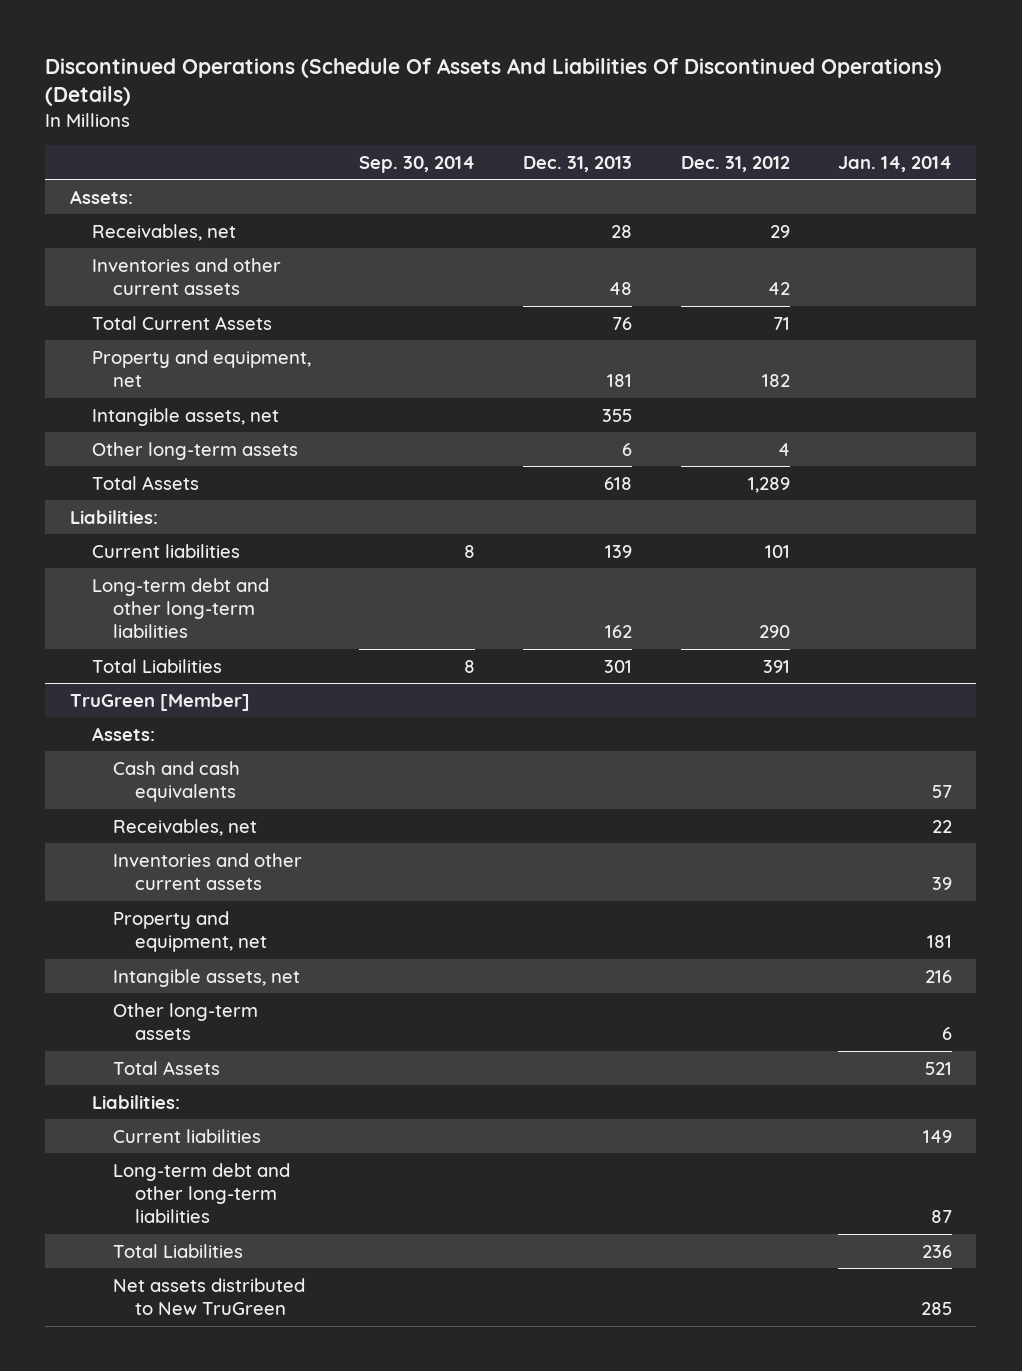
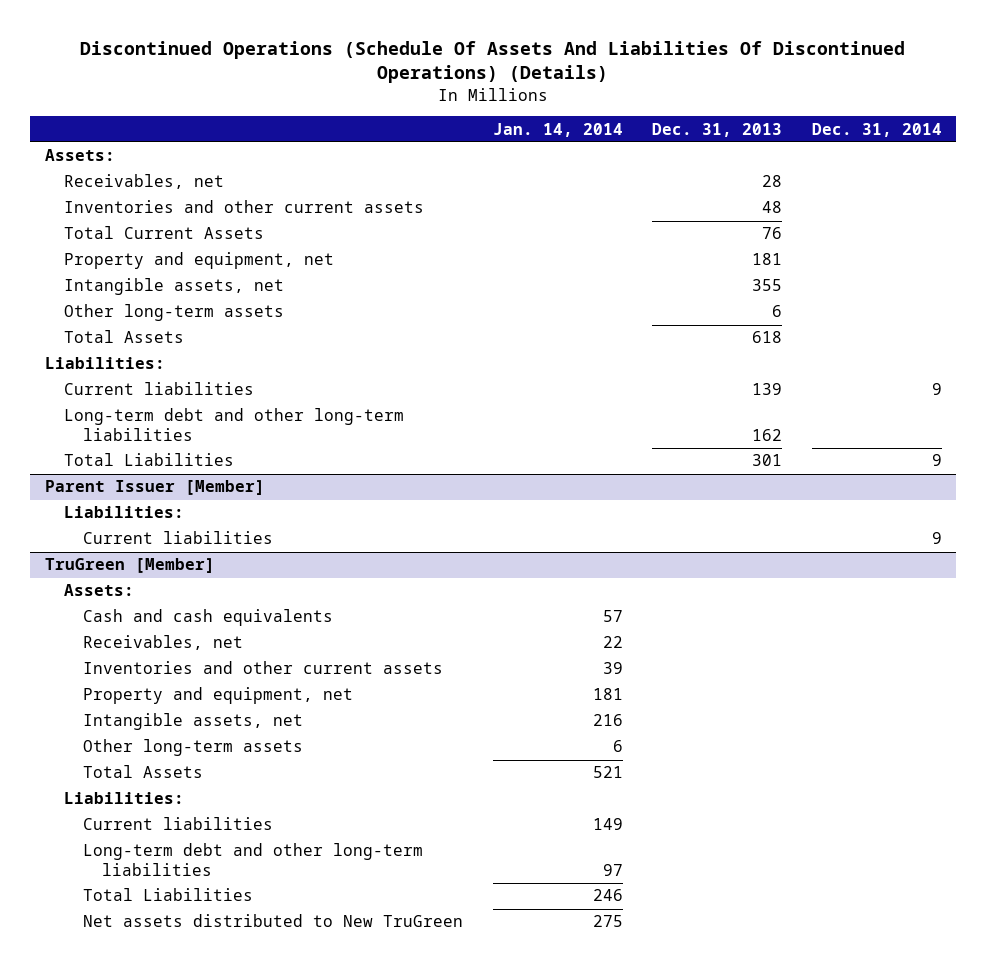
- | Sep. 30, 2014 | Dec. 31, 2013 | Dec. 31, 2012 | Jan. 14, 2014
+ | Jan. 14, 2014 | Dec. 31, 2013 | Dec. 31, 2014
+ Parent Issuer [Member]
+ Liabilities:
+ Current liabilities | | | 9
@ TruGreen [Member]
- Long-term debt and other long-term liabilities | | | | 87
- Total Liabilities | | | | 236
- Net assets distributed to New TruGreen | | | | 285
+ Long-term debt and other long-term liabilities | 97 | |
+ Total Liabilities | 246 | |
+ Net assets distributed to New TruGreen | 275 | |

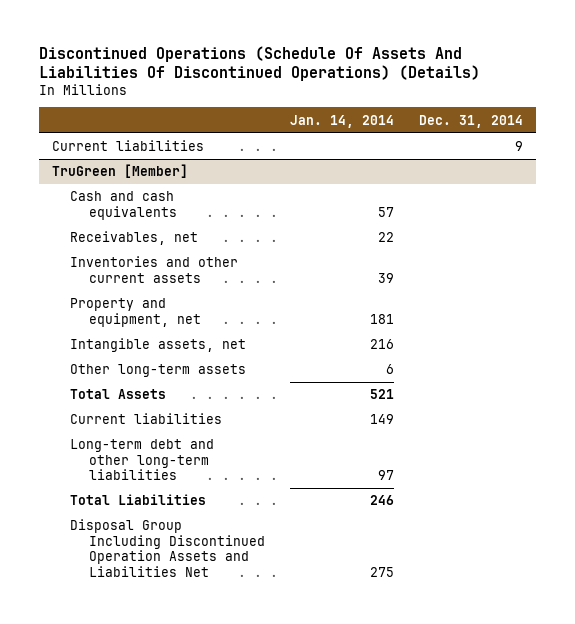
- | Jan. 14, 2014 | Dec. 31, 2013 | Dec. 31, 2014
+ | Jan. 14, 2014 | Dec. 31, 2014
- Assets:
- Receivables, net | | 28 |
- Inventories and other current assets | | 48 |
- Total Current Assets | | 76 |
- Property and equipment, net | | 181 |
- Intangible assets, net | | 355 |
- Other long-term assets | | 6 |
- Total Assets | | 618 |
- Liabilities:
- Long-term debt and other long-term liabilities | | 162 |
- Total Liabilities | | 301 | 9
- Parent Issuer [Member]
- Liabilities:
- Current liabilities | | | 9
@ TruGreen [Member]
- Assets:
- Liabilities:
- Net assets distributed to New TruGreen | 275 | |
+ Disposal Group Including Discontinued Operation Assets and Liabilities Net | 275 |

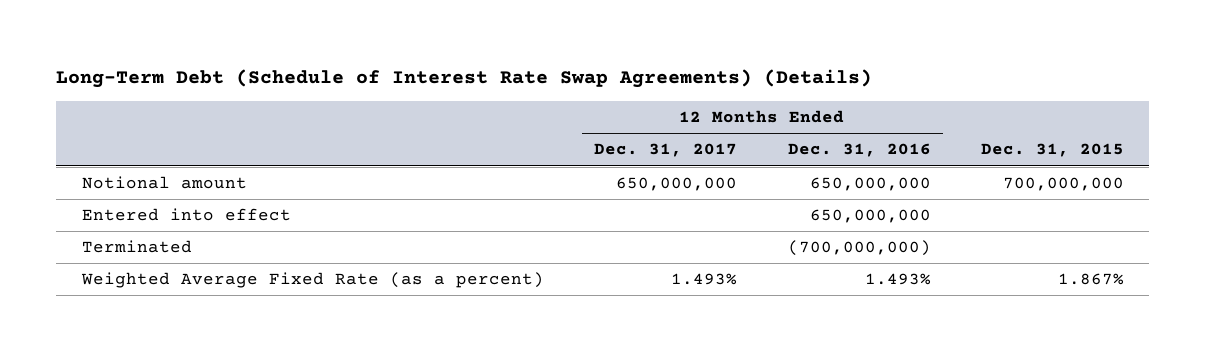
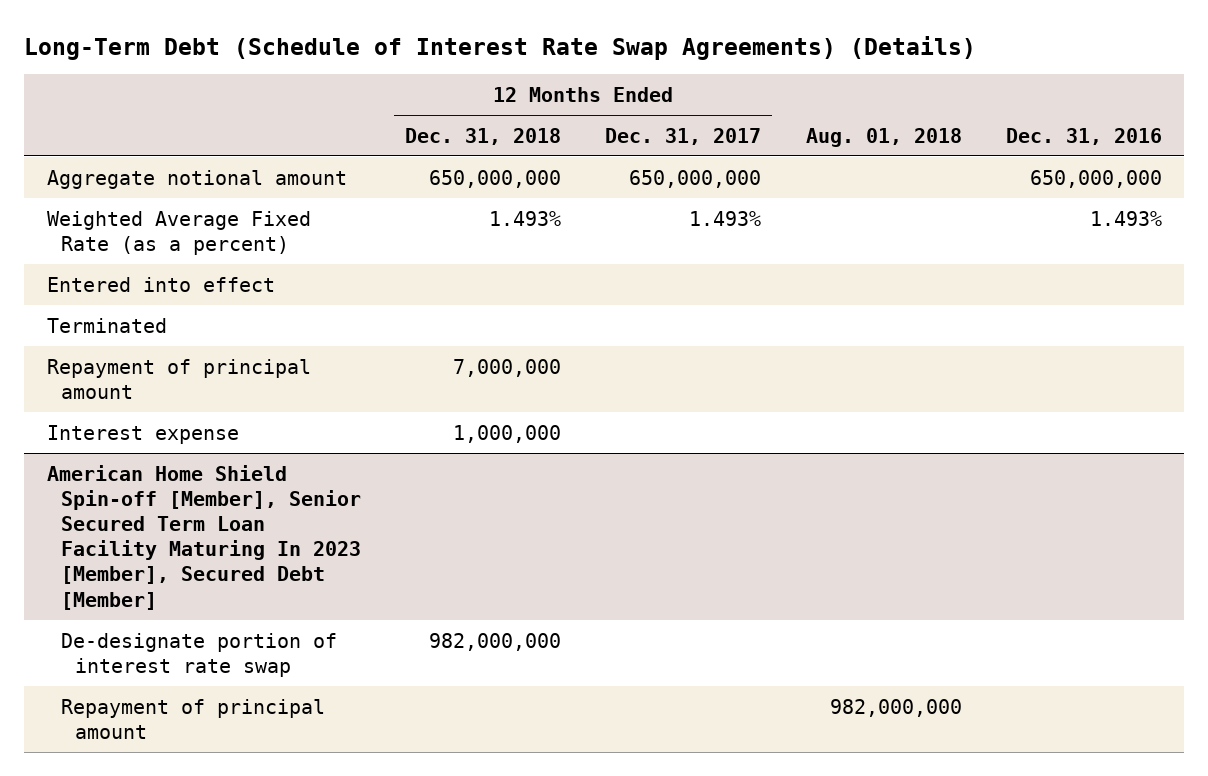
- | 12 Months Ended Dec. 31, 2017 | 12 Months Ended Dec. 31, 2016 | Dec. 31, 2015
+ | 12 Months Ended Dec. 31, 2018 | 12 Months Ended Dec. 31, 2017 | Aug. 01, 2018 | Dec. 31, 2016
- Notional amount | 650,000,000 | 650,000,000 | 700,000,000
+ Aggregate notional amount | 650,000,000 | 650,000,000 | | 650,000,000
moved up: Weighted Average Fixed Rate (as a percent) | 1.493% | 1.493% | | 1.493%
+ Repayment of principal amount | 7,000,000 | | |
+ Interest expense | 1,000,000 | | |
+ American Home Shield Spin-off [Member], Senior Secured Term Loan Facility Maturing In 2023 [Member], Secured Debt [Member]
+ De-designate portion of interest rate swap | 982,000,000 | | |
+ Repayment of principal amount | | | 982,000,000 |

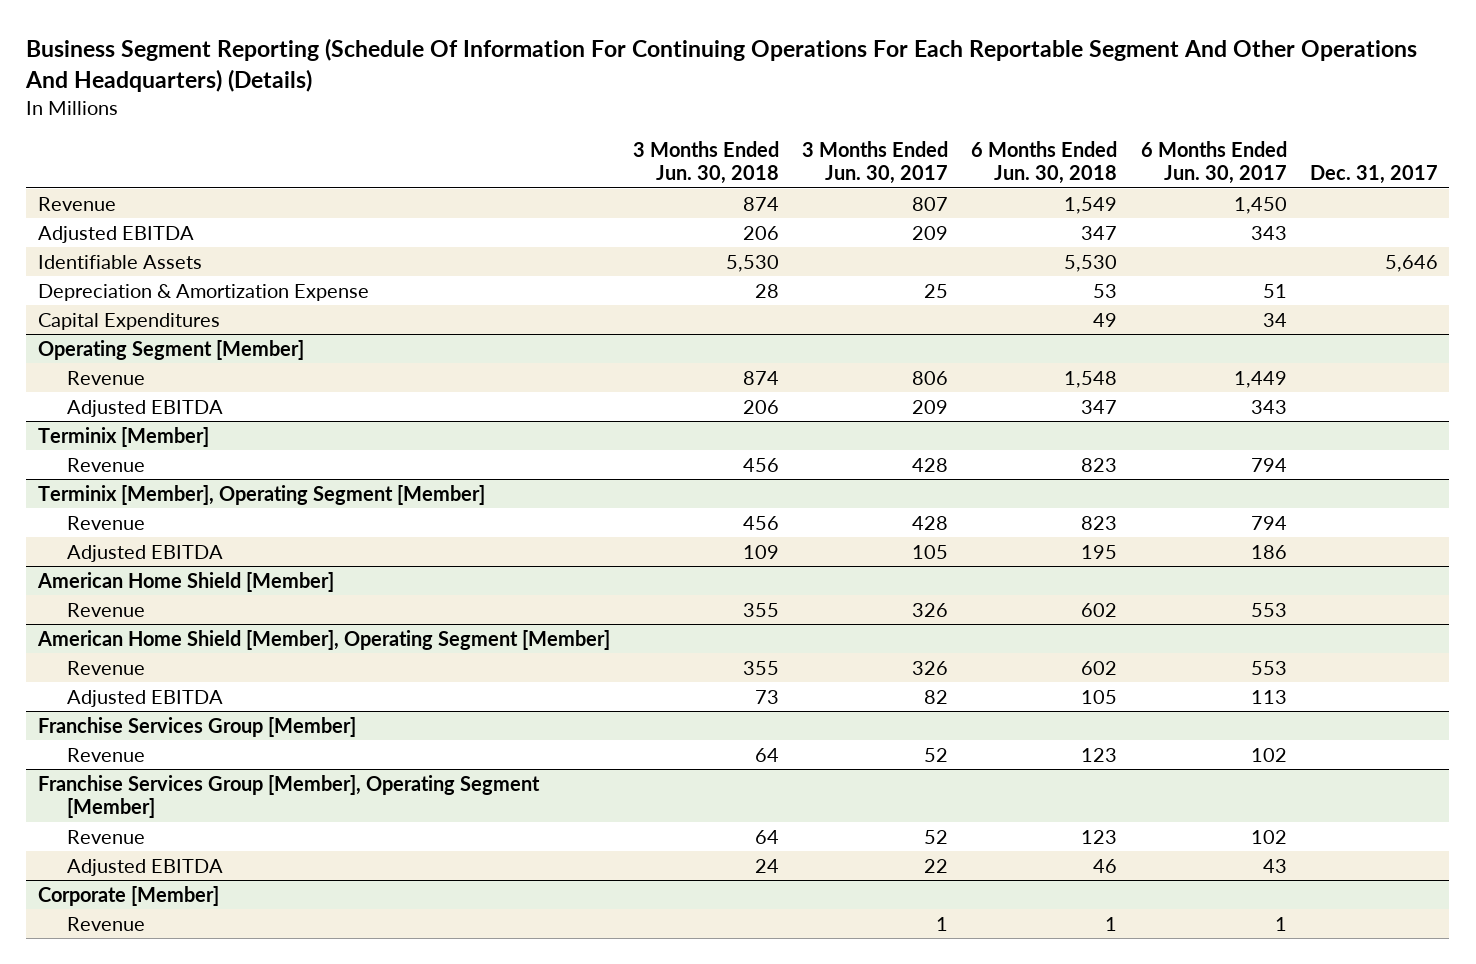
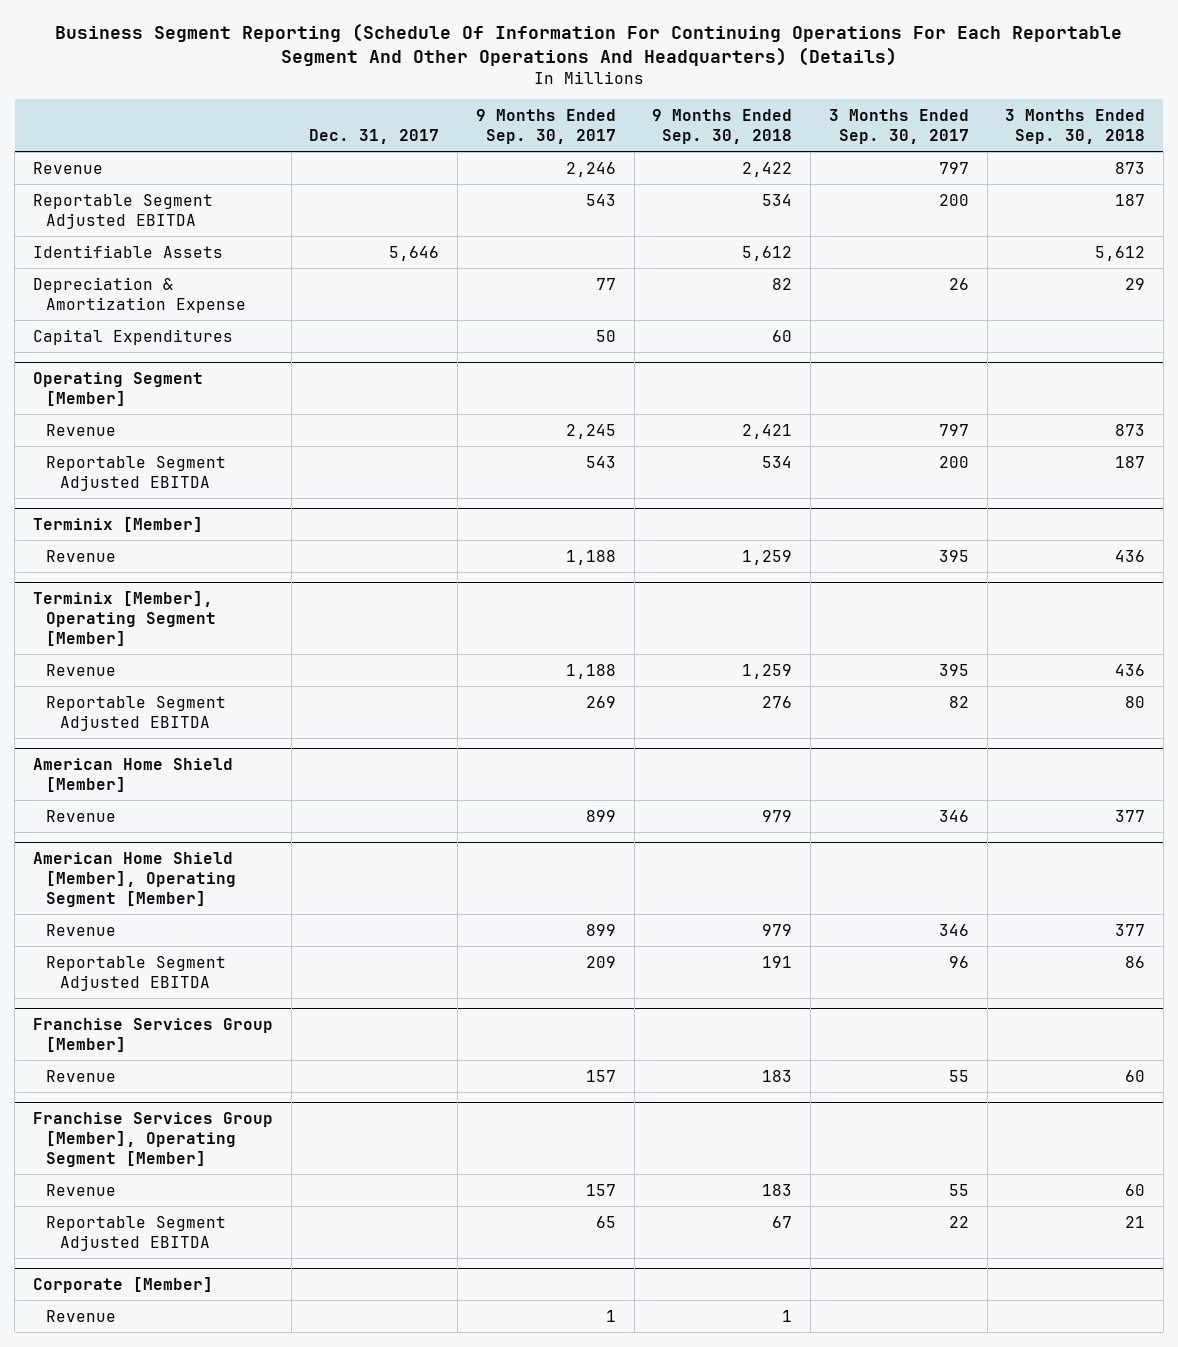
- | 3 Months Ended Jun. 30, 2018 | 3 Months Ended Jun. 30, 2017 | 6 Months Ended Jun. 30, 2018 | 6 Months Ended Jun. 30, 2017 | Dec. 31, 2017
+ | Dec. 31, 2017 | 9 Months Ended Sep. 30, 2017 | 9 Months Ended Sep. 30, 2018 | 3 Months Ended Sep. 30, 2017 | 3 Months Ended Sep. 30, 2018
- Adjusted EBITDA | 206 | 209 | 347 | 343 |
+ Reportable Segment Adjusted EBITDA | | 543 | 534 | 200 | 187
@ Operating Segment [Member]
- Adjusted EBITDA | 206 | 209 | 347 | 343 |
+ Reportable Segment Adjusted EBITDA | | 543 | 534 | 200 | 187
@ Terminix [Member], Operating Segment [Member]
- Adjusted EBITDA | 109 | 105 | 195 | 186 |
+ Reportable Segment Adjusted EBITDA | | 269 | 276 | 82 | 80
@ American Home Shield [Member], Operating Segment [Member]
- Adjusted EBITDA | 73 | 82 | 105 | 113 |
+ Reportable Segment Adjusted EBITDA | | 209 | 191 | 96 | 86
@ Franchise Services Group [Member], Operating Segment [Member]
- Adjusted EBITDA | 24 | 22 | 46 | 43 |
+ Reportable Segment Adjusted EBITDA | | 65 | 67 | 22 | 21

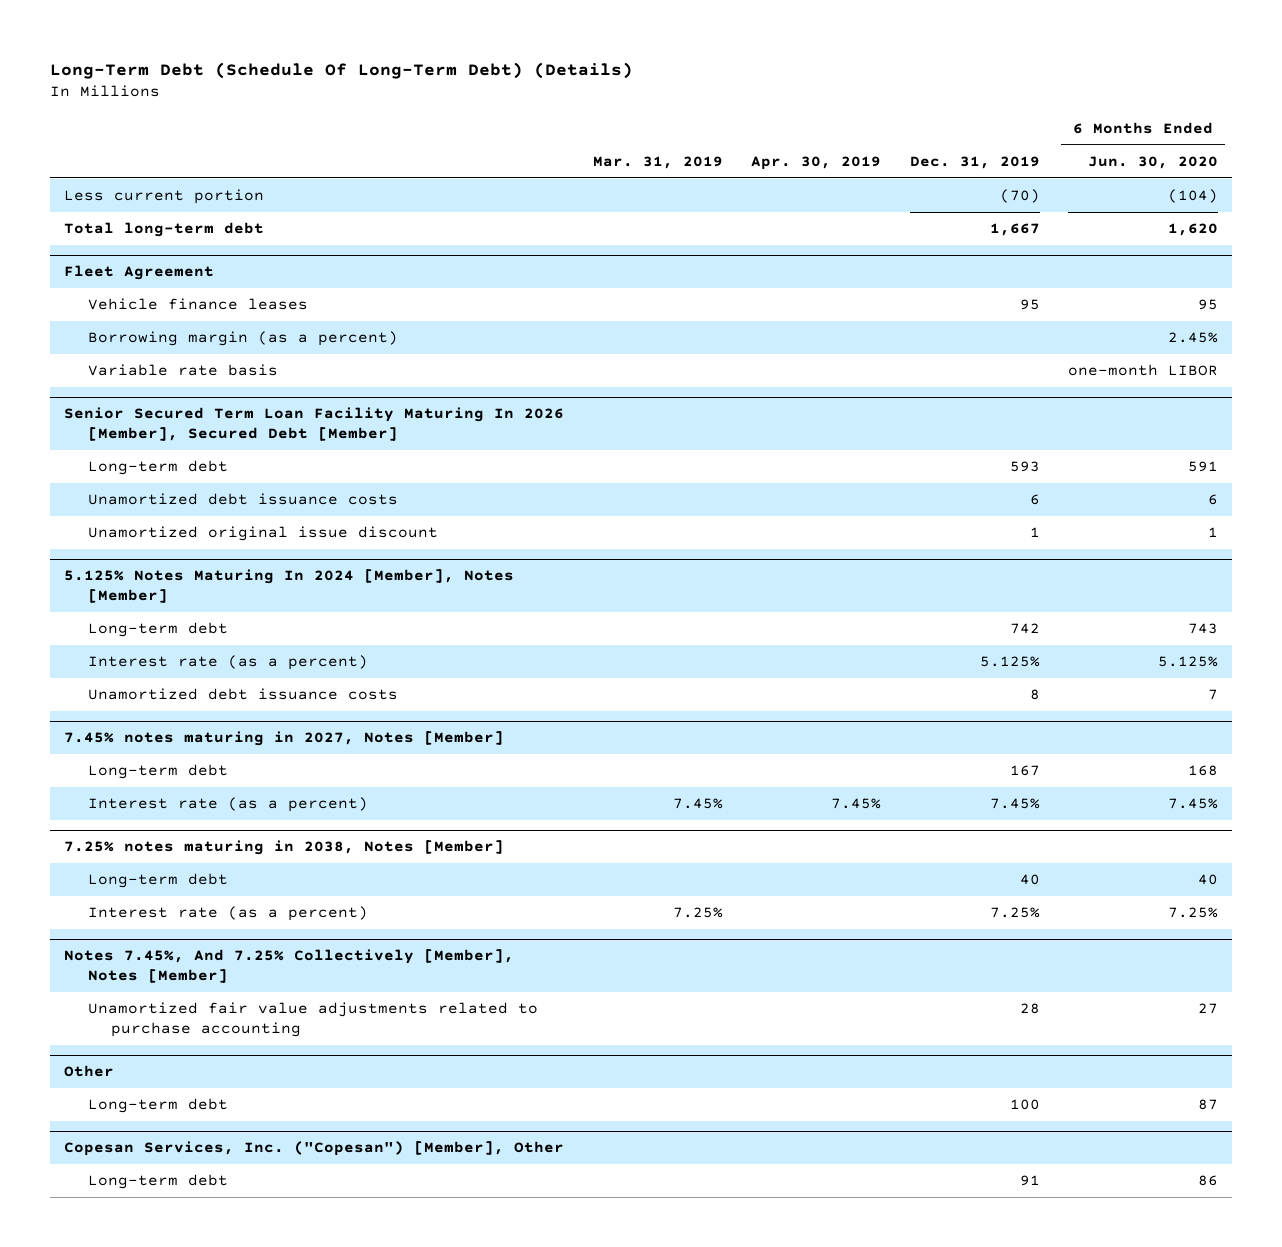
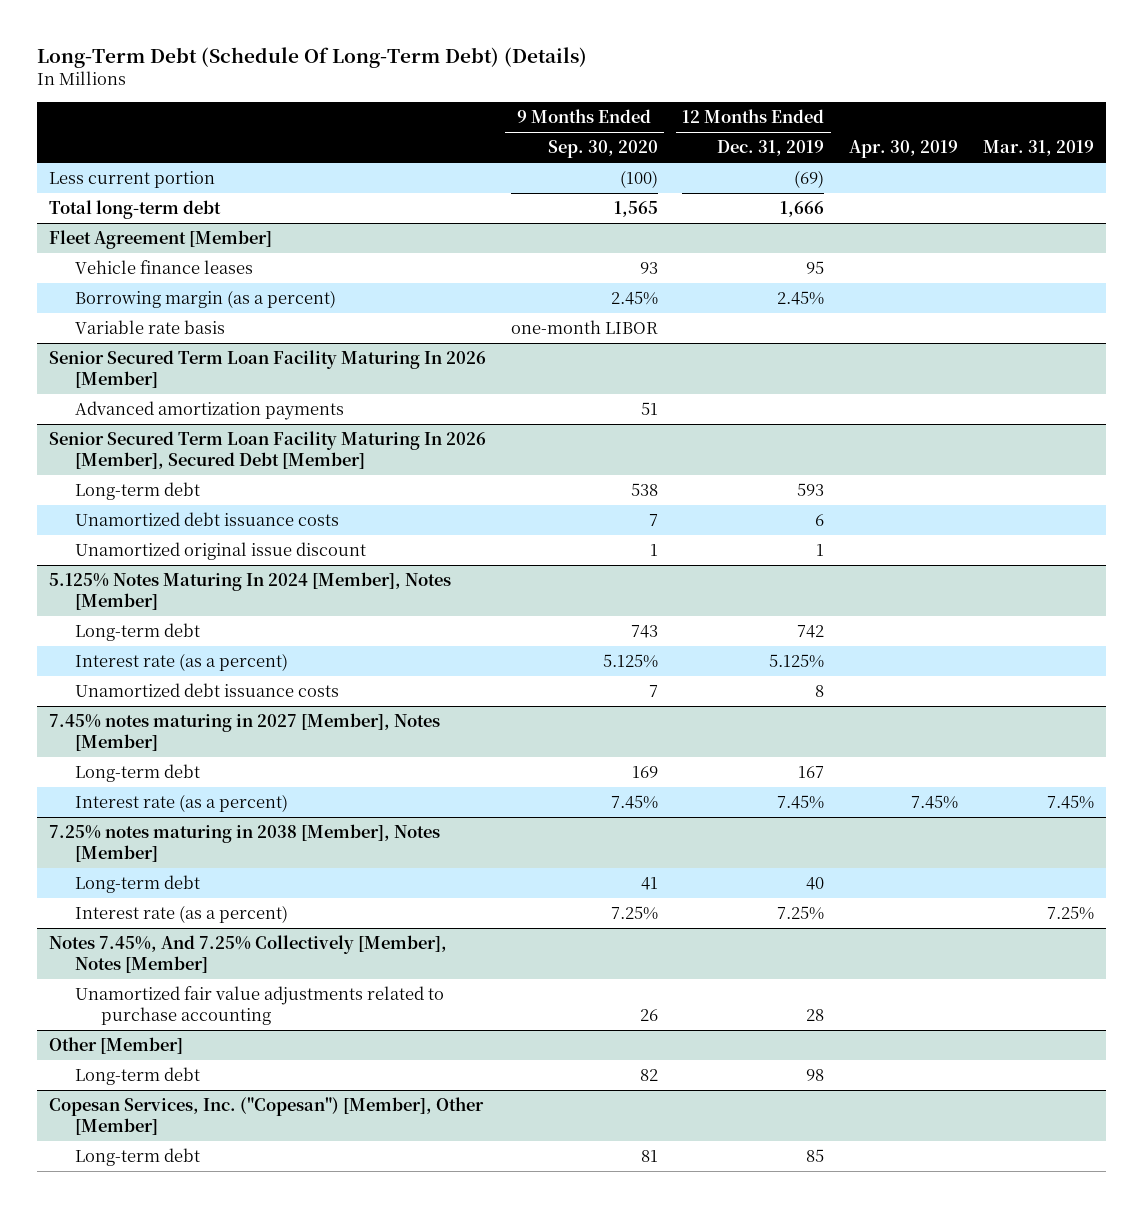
- | Mar. 31, 2019 | Apr. 30, 2019 | Dec. 31, 2019 | 6 Months Ended Jun. 30, 2020
+ | 9 Months Ended Sep. 30, 2020 | 12 Months Ended Dec. 31, 2019 | Apr. 30, 2019 | Mar. 31, 2019
- Fleet Agreement
+ Fleet Agreement [Member]
+ Senior Secured Term Loan Facility Maturing In 2026 [Member]
+ Advanced amortization payments | 51 | | |
- 7.45% notes maturing in 2027, Notes [Member]
+ 7.45% notes maturing in 2027 [Member], Notes [Member]
- 7.25% notes maturing in 2038, Notes [Member]
+ 7.25% notes maturing in 2038 [Member], Notes [Member]
- Other
+ Other [Member]
- Copesan Services, Inc. ("Copesan") [Member], Other
+ Copesan Services, Inc. ("Copesan") [Member], Other [Member]

